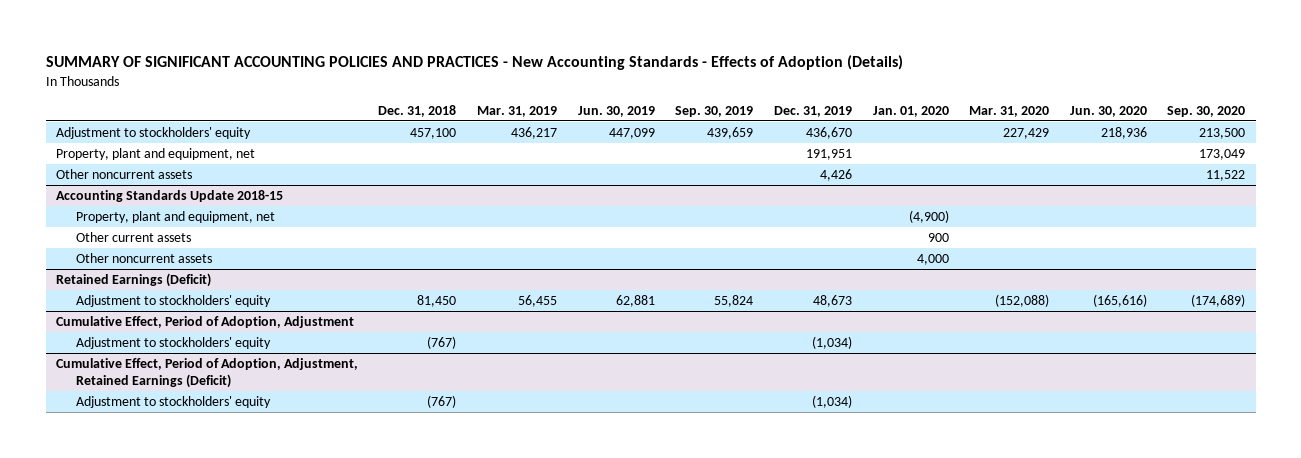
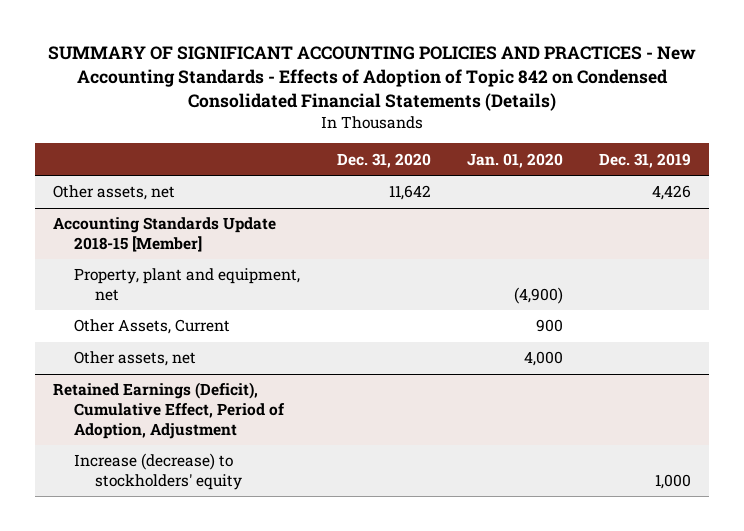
- SUMMARY OF SIGNIFICANT ACCOUNTING POLICIES AND PRACTICES - New Accounting Standards - Effects of Adoption (Details)
+ SUMMARY OF SIGNIFICANT ACCOUNTING POLICIES AND PRACTICES - New Accounting Standards - Effects of Adoption of Topic 842 on Condensed Consolidated Financial Statements (Details)
- | Dec. 31, 2018 | Mar. 31, 2019 | Jun. 30, 2019 | Sep. 30, 2019 | Dec. 31, 2019 | Jan. 01, 2020 | Mar. 31, 2020 | Jun. 30, 2020 | Sep. 30, 2020
+ | Dec. 31, 2020 | Jan. 01, 2020 | Dec. 31, 2019
- Adjustment to stockholders' equity | 457,100 | 436,217 | 447,099 | 439,659 | 436,670 | | 227,429 | 218,936 | 213,500
- Property, plant and equipment, net | | | | | 191,951 | | | | 173,049
- Other noncurrent assets | | | | | 4,426 | | | | 11,522
- Accounting Standards Update 2018-15
+ Other assets, net | 11,642 | | 4,426
+ Accounting Standards Update 2018-15 [Member]
- Other current assets | | | | | | 900 | | |
- Other noncurrent assets | | | | | | 4,000 | | |
- Retained Earnings (Deficit)
- Adjustment to stockholders' equity | 81,450 | 56,455 | 62,881 | 55,824 | 48,673 | | (152,088) | (165,616) | (174,689)
- Cumulative Effect, Period of Adoption, Adjustment
- Adjustment to stockholders' equity | (767) | | | | (1,034) | | | |
- Cumulative Effect, Period of Adoption, Adjustment, Retained Earnings (Deficit)
- Adjustment to stockholders' equity | (767) | | | | (1,034) | | | |
+ Other Assets, Current | | 900 |
+ Other assets, net | | 4,000 |
+ Retained Earnings (Deficit), Cumulative Effect, Period of Adoption, Adjustment
+ Increase (decrease) to stockholders' equity | | | 1,000

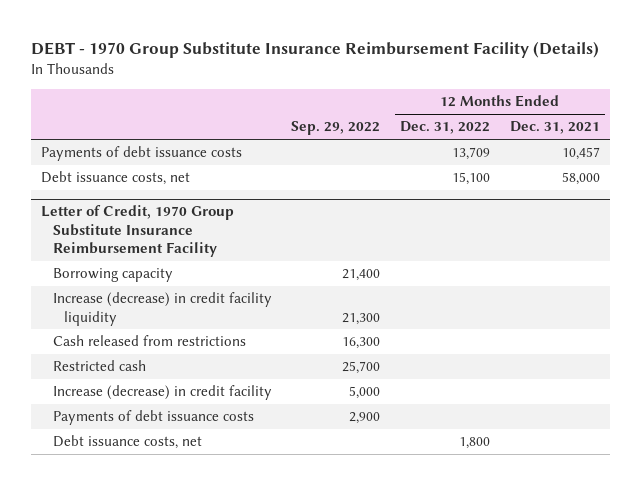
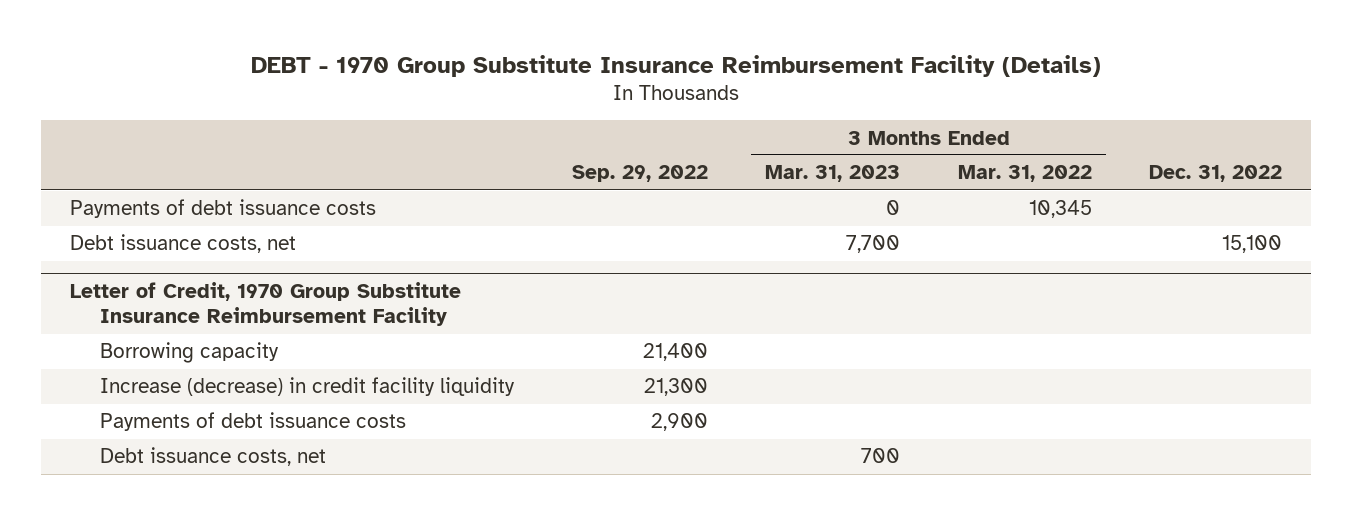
- | Sep. 29, 2022 | 12 Months Ended Dec. 31, 2022 | 12 Months Ended Dec. 31, 2021
+ | Sep. 29, 2022 | 3 Months Ended Mar. 31, 2023 | 3 Months Ended Mar. 31, 2022 | Dec. 31, 2022
@ Letter of Credit, 1970 Group Substitute Insurance Reimbursement Facility
- Cash released from restrictions | 16,300 | |
- Restricted cash | 25,700 | |
- Increase (decrease) in credit facility | 5,000 | |

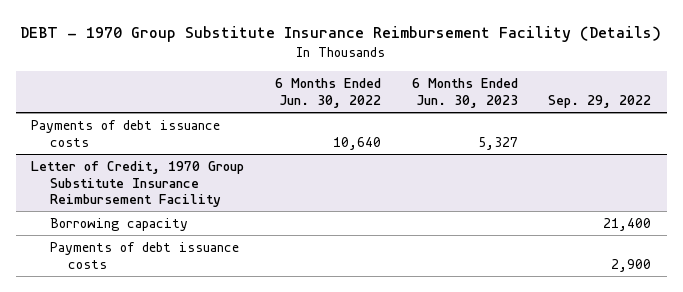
- | Sep. 29, 2022 | 3 Months Ended Mar. 31, 2023 | 3 Months Ended Mar. 31, 2022 | Dec. 31, 2022
+ | 6 Months Ended Jun. 30, 2022 | 6 Months Ended Jun. 30, 2023 | Sep. 29, 2022
- Debt issuance costs, net | | 7,700 | | 15,100
@ Letter of Credit, 1970 Group Substitute Insurance Reimbursement Facility
- Increase (decrease) in credit facility liquidity | 21,300 | | |
- Debt issuance costs, net | | 700 | |

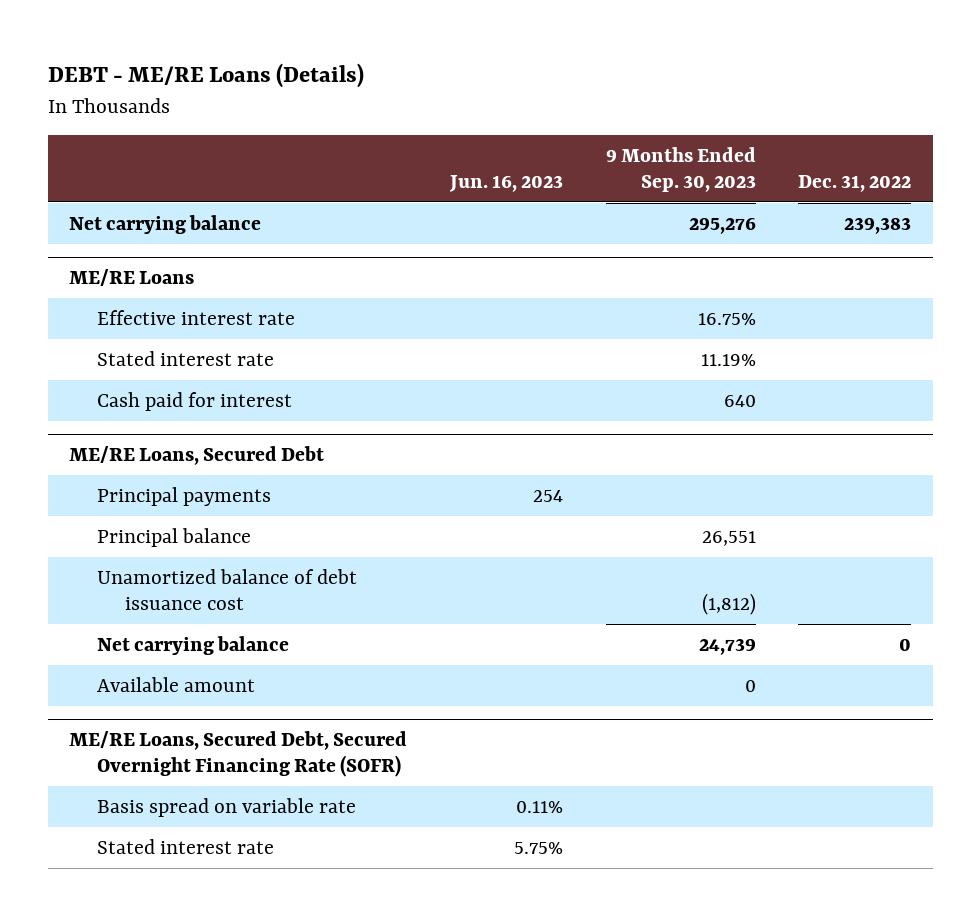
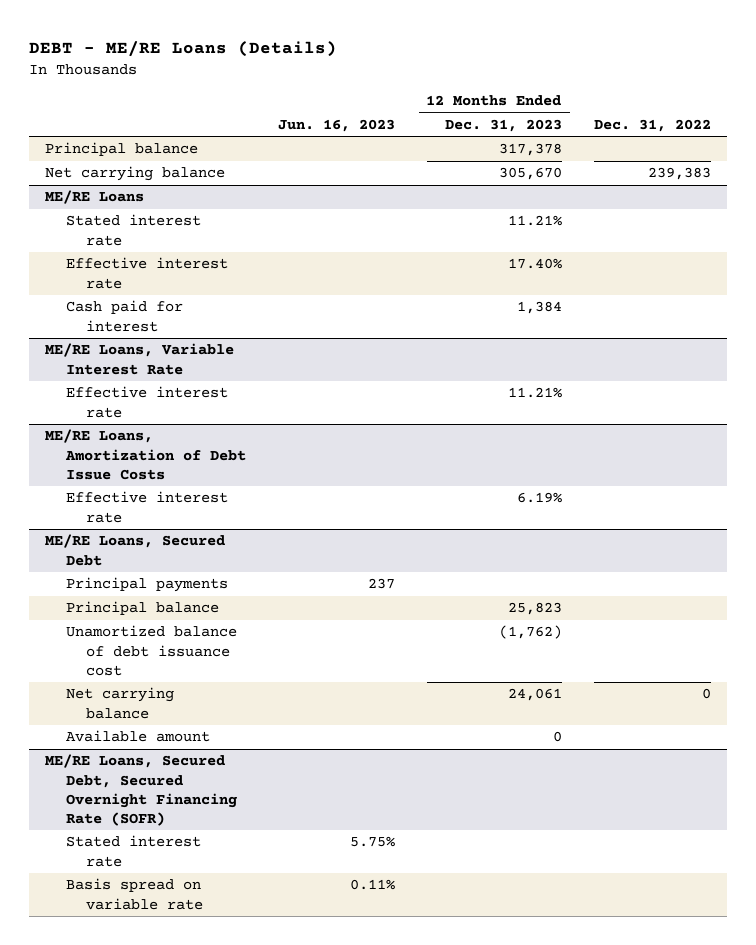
- | Jun. 16, 2023 | 9 Months Ended Sep. 30, 2023 | Dec. 31, 2022
+ | Jun. 16, 2023 | 12 Months Ended Dec. 31, 2023 | Dec. 31, 2022
+ Principal balance | | 317,378 |
@ ME/RE Loans
moved down: Effective interest rate | | 17.40% |
+ ME/RE Loans, Variable Interest Rate
+ Effective interest rate | | 11.21% |
+ ME/RE Loans, Amortization of Debt Issue Costs
+ Effective interest rate | | 6.19% |
@ ME/RE Loans, Secured Debt
- Principal payments | 254 | |
+ Principal payments | 237 | |
@ ME/RE Loans, Secured Debt, Secured Overnight Financing Rate (SOFR)
moved down: Basis spread on variable rate | 0.11% | |

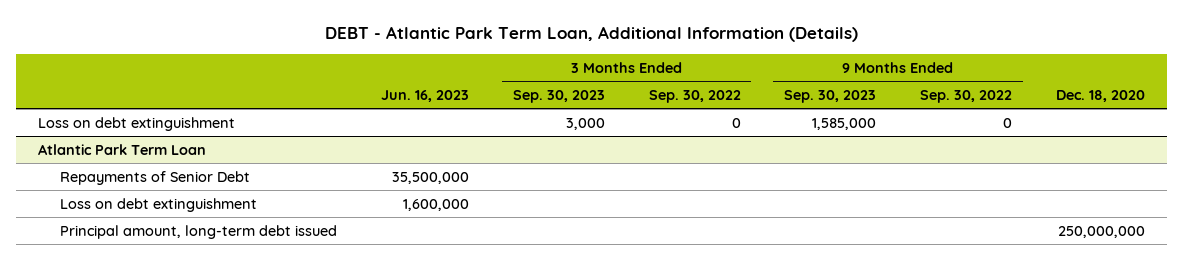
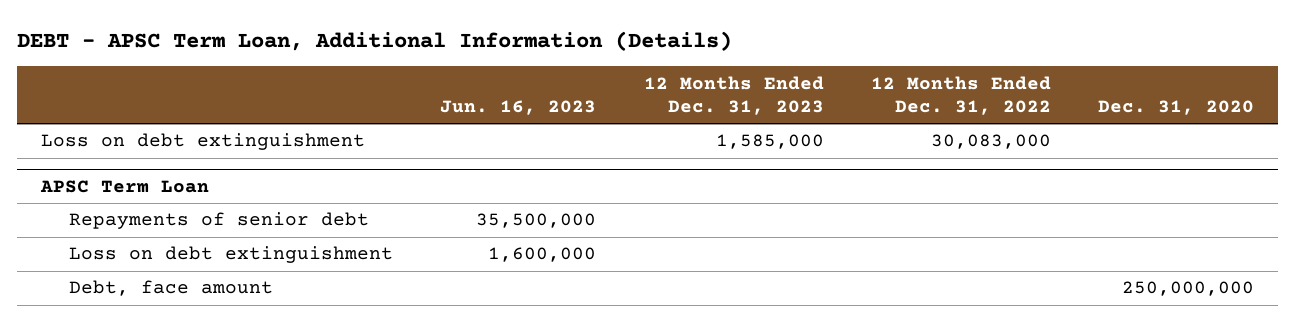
- DEBT - Atlantic Park Term Loan, Additional Information (Details)
+ DEBT - APSC Term Loan, Additional Information (Details)
- | Jun. 16, 2023 | 3 Months Ended Sep. 30, 2023 | 3 Months Ended Sep. 30, 2022 | 9 Months Ended Sep. 30, 2023 | 9 Months Ended Sep. 30, 2022 | Dec. 18, 2020
+ | Jun. 16, 2023 | 12 Months Ended Dec. 31, 2023 | 12 Months Ended Dec. 31, 2022 | Dec. 31, 2020
- Atlantic Park Term Loan
- Repayments of Senior Debt | 35,500,000 | | | | |
+ APSC Term Loan
+ Repayments of senior debt | 35,500,000 | | |
- Principal amount, long-term debt issued | | | | | | 250,000,000
+ Debt, face amount | | | | 250,000,000

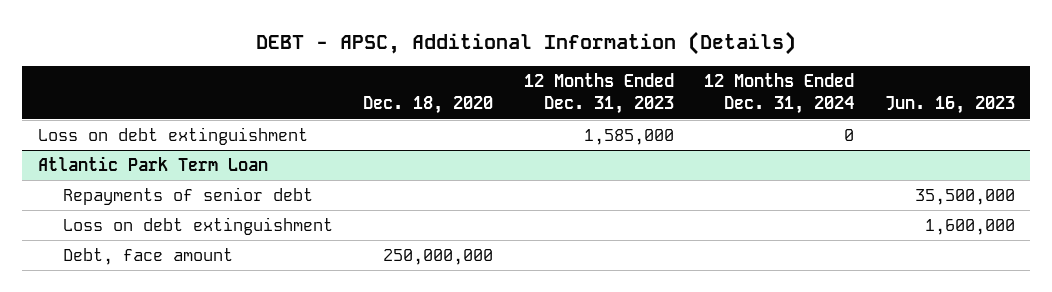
- DEBT - APSC Term Loan, Additional Information (Details)
+ DEBT - APSC, Additional Information (Details)
- | Jun. 16, 2023 | 12 Months Ended Dec. 31, 2023 | 12 Months Ended Dec. 31, 2022 | Dec. 31, 2020
+ | Dec. 18, 2020 | 12 Months Ended Dec. 31, 2023 | 12 Months Ended Dec. 31, 2024 | Jun. 16, 2023
- APSC Term Loan
+ Atlantic Park Term Loan

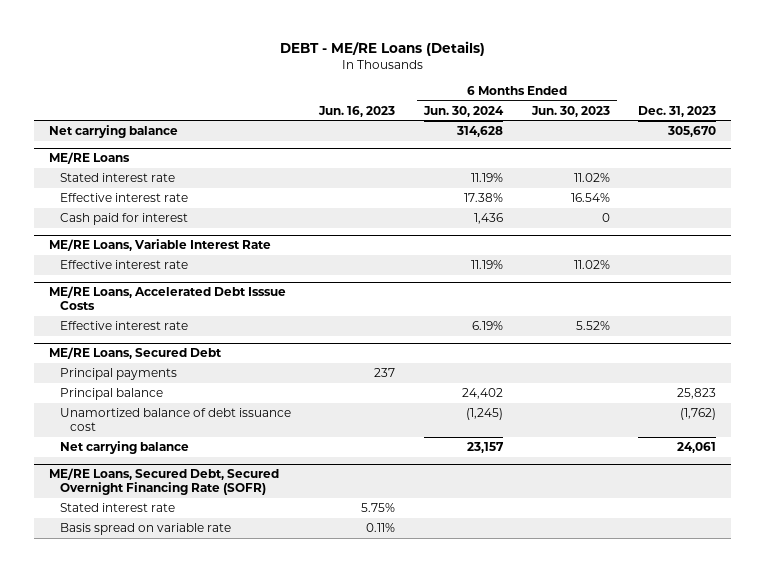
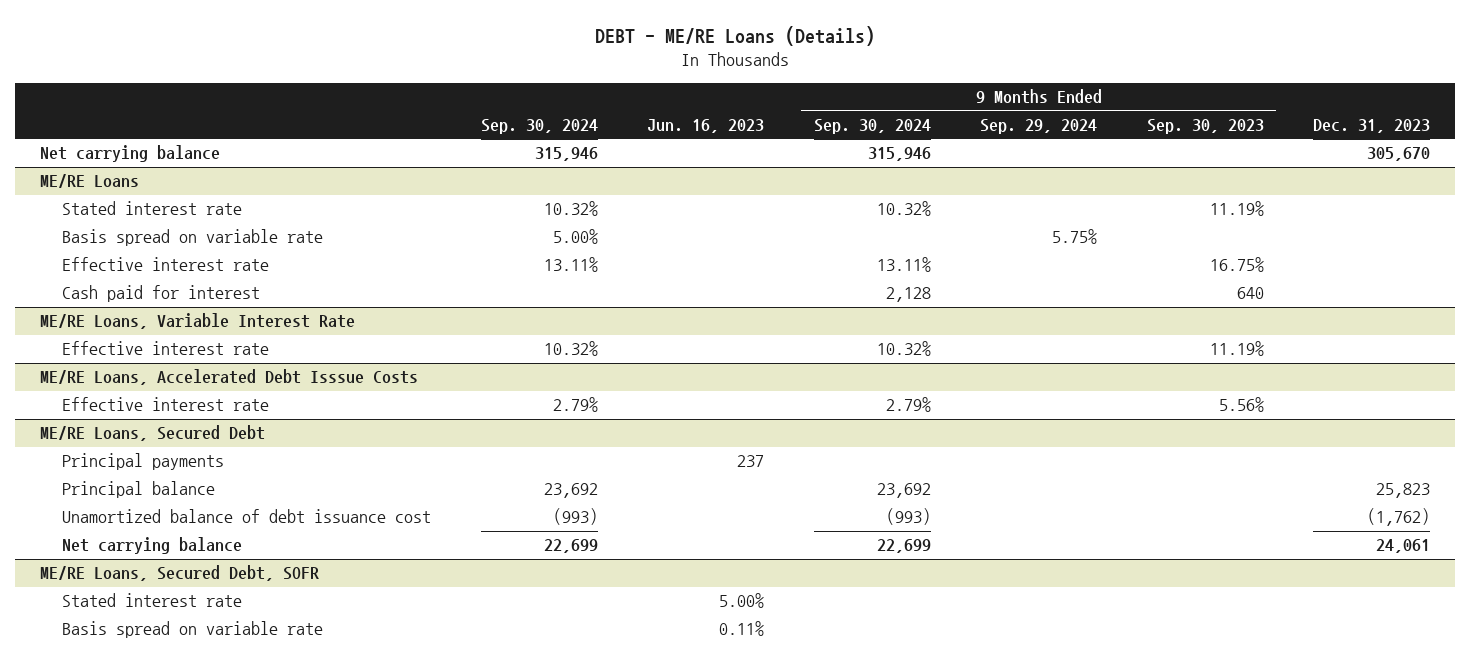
- | Jun. 16, 2023 | 6 Months Ended Jun. 30, 2024 | 6 Months Ended Jun. 30, 2023 | Dec. 31, 2023
+ | Sep. 30, 2024 | Jun. 16, 2023 | 9 Months Ended Sep. 30, 2024 | 9 Months Ended Sep. 29, 2024 | 9 Months Ended Sep. 30, 2023 | Dec. 31, 2023
@ ME/RE Loans
+ Basis spread on variable rate | 5.00% | | | 5.75% | |
- ME/RE Loans, Secured Debt, Secured Overnight Financing Rate (SOFR)
- Stated interest rate | 5.75% | | |
+ ME/RE Loans, Secured Debt, SOFR
+ Stated interest rate | | 5.00% | | | |

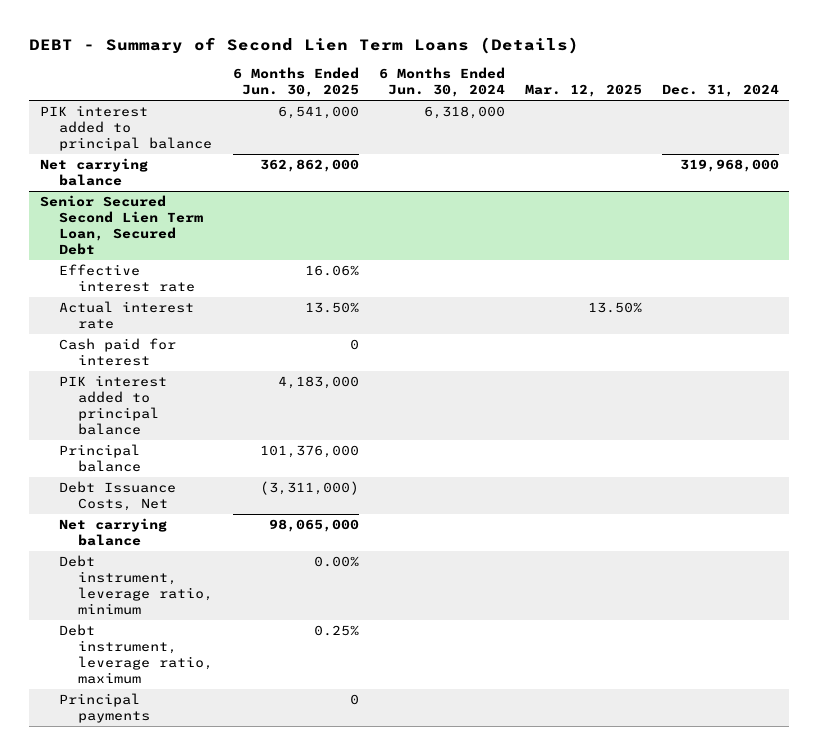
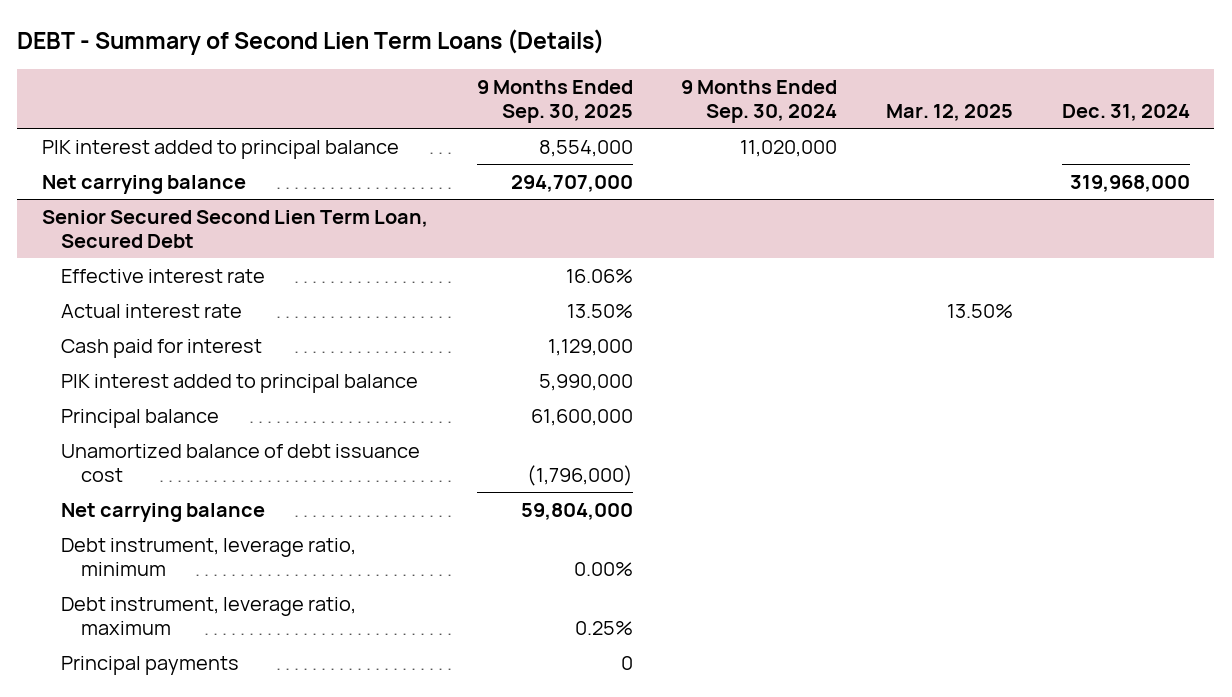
- | 6 Months Ended Jun. 30, 2025 | 6 Months Ended Jun. 30, 2024 | Mar. 12, 2025 | Dec. 31, 2024
+ | 9 Months Ended Sep. 30, 2025 | 9 Months Ended Sep. 30, 2024 | Mar. 12, 2025 | Dec. 31, 2024
@ Senior Secured Second Lien Term Loan, Secured Debt
- Debt Issuance Costs, Net | (3,311,000) | | |
+ Unamortized balance of debt issuance cost | (1,796,000) | | |

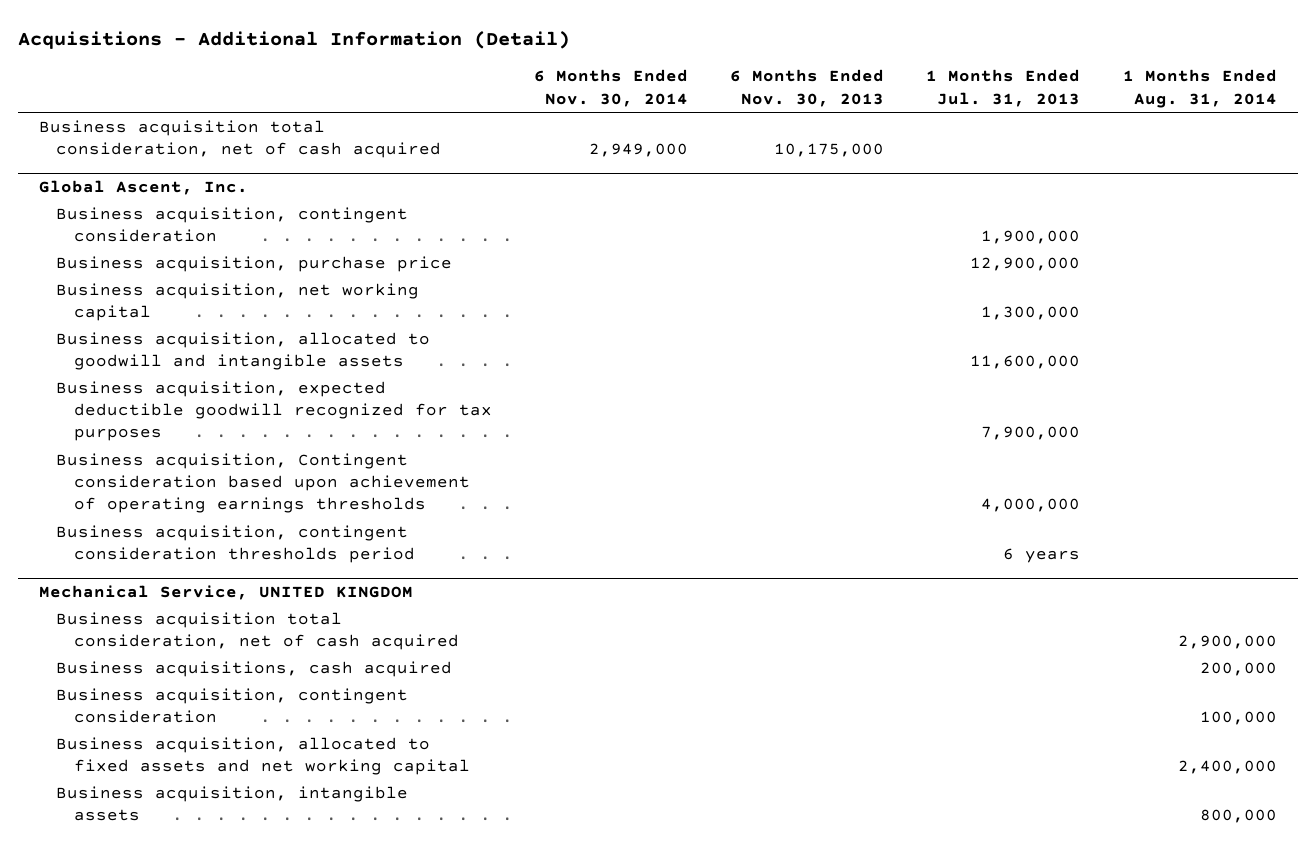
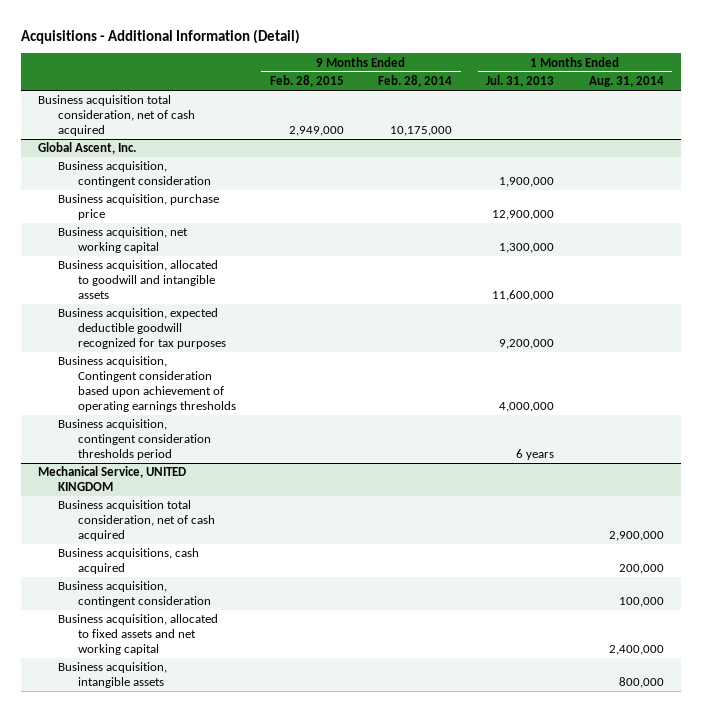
- | 6 Months Ended Nov. 30, 2014 | 6 Months Ended Nov. 30, 2013 | 1 Months Ended Jul. 31, 2013 | 1 Months Ended Aug. 31, 2014
+ | 9 Months Ended Feb. 28, 2015 | 9 Months Ended Feb. 28, 2014 | 1 Months Ended Jul. 31, 2013 | 1 Months Ended Aug. 31, 2014
@ Global Ascent, Inc.
- Business acquisition, expected deductible goodwill recognized for tax purposes | | | 7,900,000 |
+ Business acquisition, expected deductible goodwill recognized for tax purposes | | | 9,200,000 |

